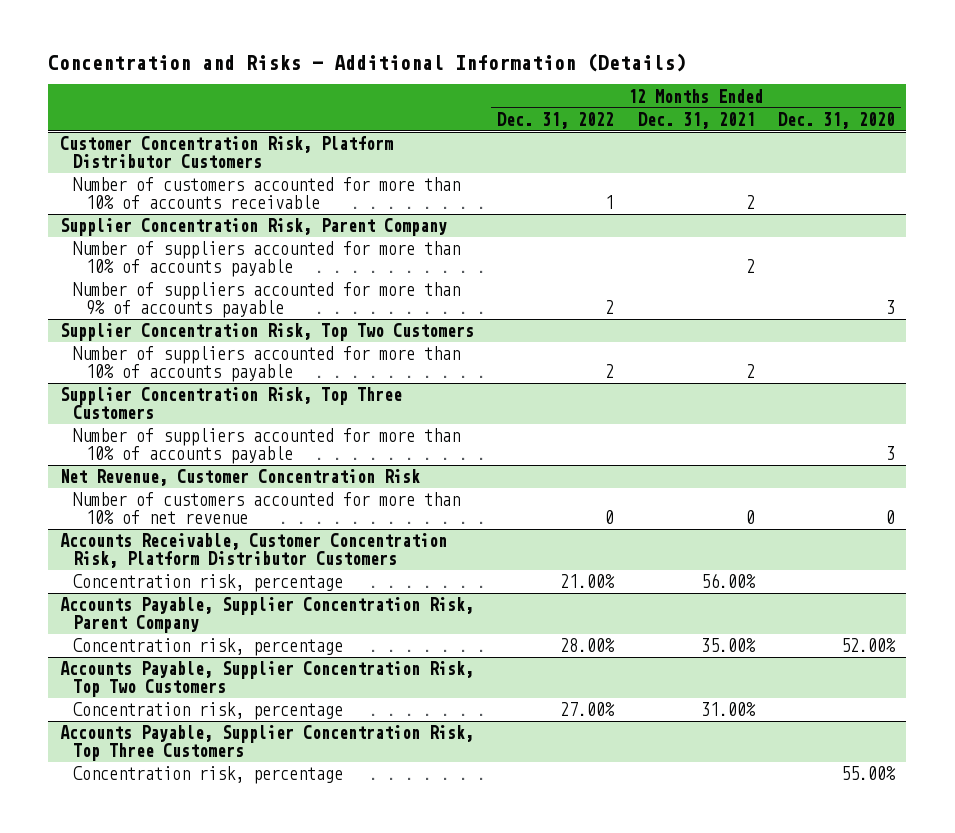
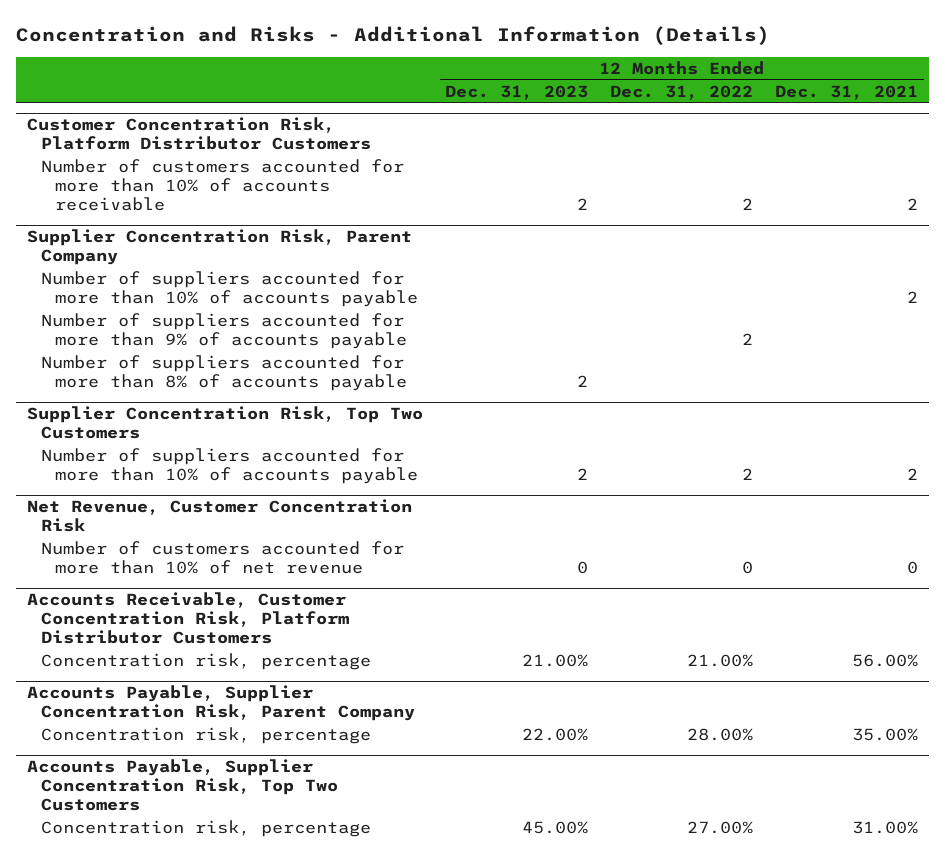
- | 12 Months Ended Dec. 31, 2022 | 12 Months Ended Dec. 31, 2021 | 12 Months Ended Dec. 31, 2020
+ | 12 Months Ended Dec. 31, 2023 | 12 Months Ended Dec. 31, 2022 | 12 Months Ended Dec. 31, 2021
@ Customer Concentration Risk, Platform Distributor Customers
- Number of customers accounted for more than 10% of accounts receivable | 1 | 2 |
+ Number of customers accounted for more than 10% of accounts receivable | 2 | 2 | 2
@ Supplier Concentration Risk, Parent Company
+ Number of suppliers accounted for more than 8% of accounts payable | 2 | |
- Supplier Concentration Risk, Top Three Customers
- Number of suppliers accounted for more than 10% of accounts payable | | | 3
- Accounts Payable, Supplier Concentration Risk, Top Three Customers
- Concentration risk, percentage | | | 55.00%

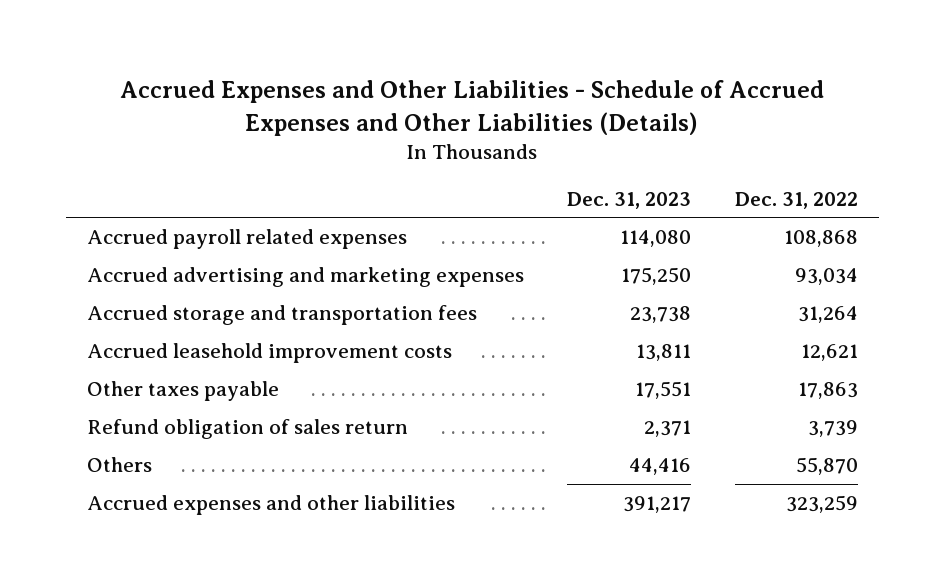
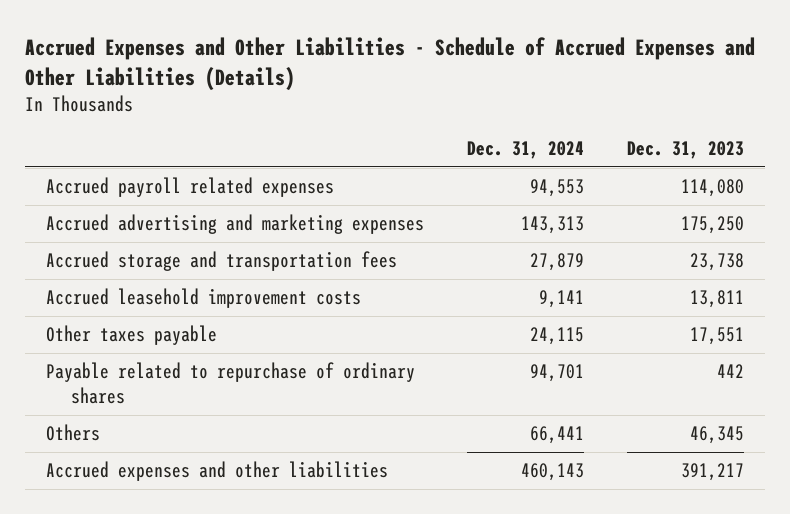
- | Dec. 31, 2023 | Dec. 31, 2022
+ | Dec. 31, 2024 | Dec. 31, 2023
- Refund obligation of sales return | 2,371 | 3,739
- Others | 44,416 | 55,870
+ Payable related to repurchase of ordinary shares | 94,701 | 442
+ Others | 66,441 | 46,345

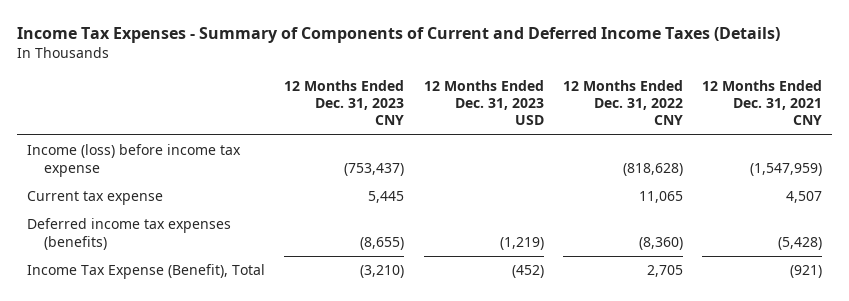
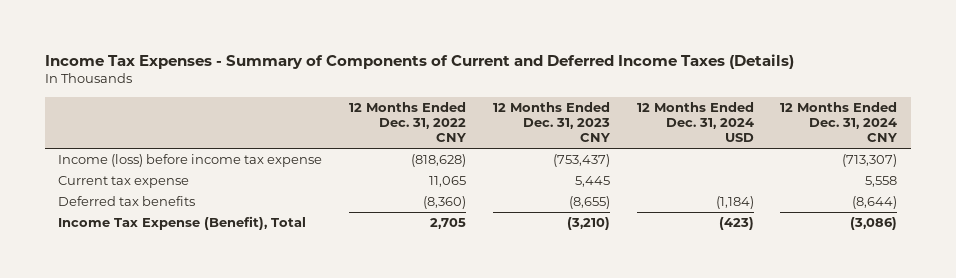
- | 12 Months Ended Dec. 31, 2023 CNY | 12 Months Ended Dec. 31, 2023 USD | 12 Months Ended Dec. 31, 2022 CNY | 12 Months Ended Dec. 31, 2021 CNY
+ | 12 Months Ended Dec. 31, 2022 CNY | 12 Months Ended Dec. 31, 2023 CNY | 12 Months Ended Dec. 31, 2024 USD | 12 Months Ended Dec. 31, 2024 CNY
- Deferred income tax expenses (benefits) | (8,655) | (1,219) | (8,360) | (5,428)
+ Deferred tax benefits | (8,360) | (8,655) | (1,184) | (8,644)

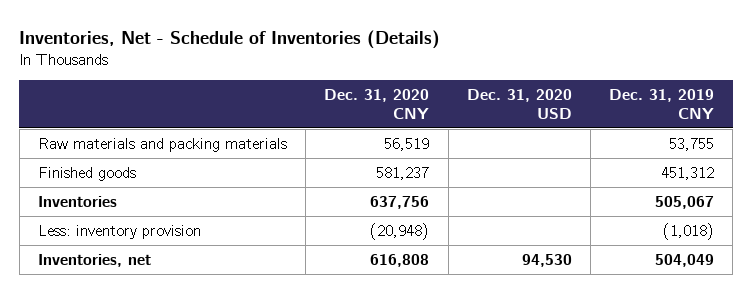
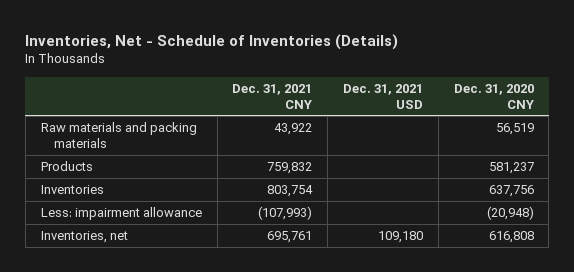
- | Dec. 31, 2020 CNY | Dec. 31, 2020 USD | Dec. 31, 2019 CNY
+ | Dec. 31, 2021 CNY | Dec. 31, 2021 USD | Dec. 31, 2020 CNY
- Finished goods | 581,237 | | 451,312
+ Products | 759,832 | | 581,237
- Less: inventory provision | (20,948) | | (1,018)
+ Less: impairment allowance | (107,993) | | (20,948)

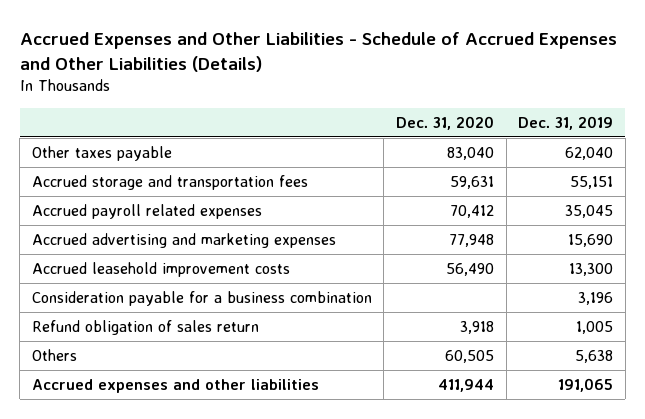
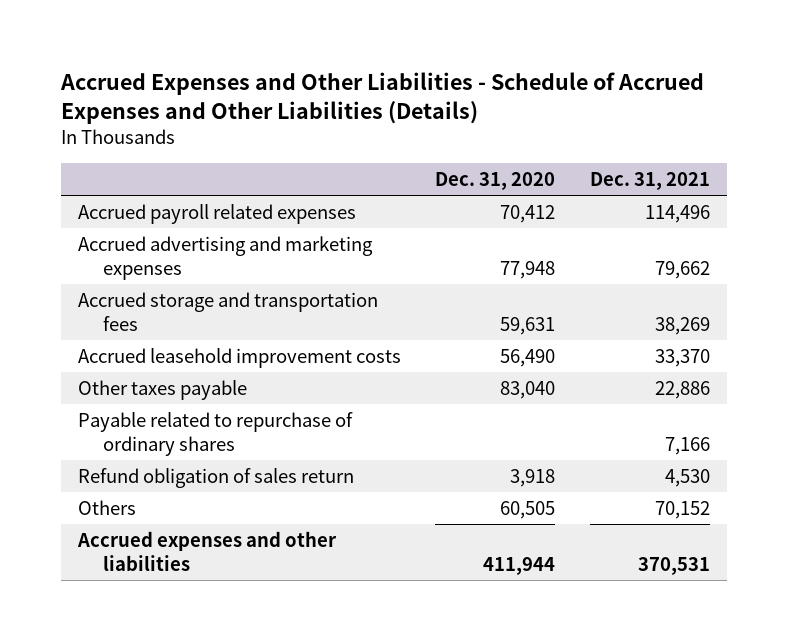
- | Dec. 31, 2020 | Dec. 31, 2019
+ | Dec. 31, 2020 | Dec. 31, 2021
moved down: Accrued storage and transportation fees | 59,631 | 38,269
- Consideration payable for a business combination | | 3,196
moved down: Other taxes payable | 83,040 | 22,886
+ Payable related to repurchase of ordinary shares | | 7,166

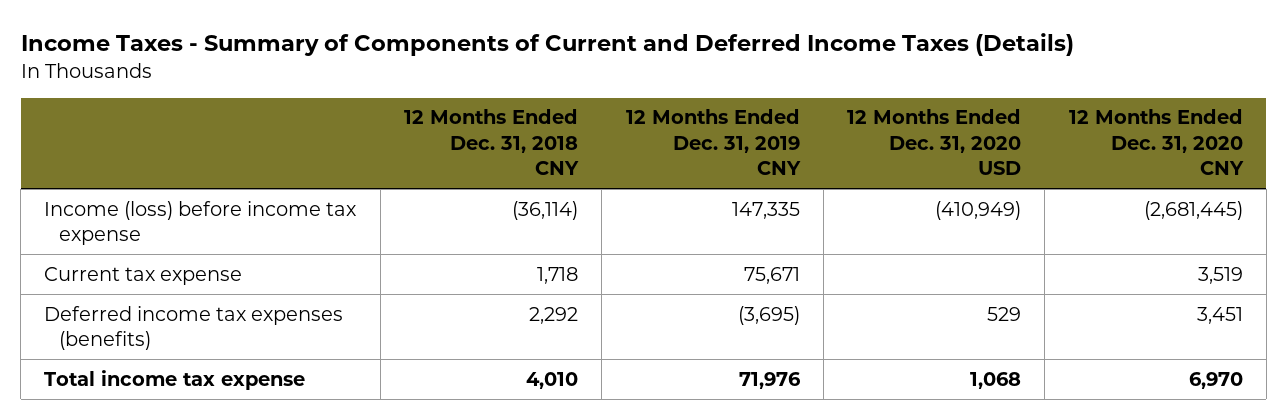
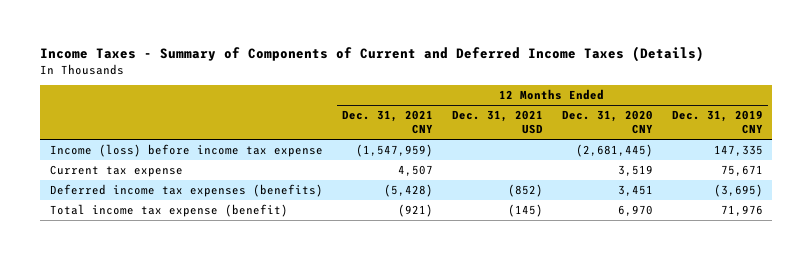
- | 12 Months Ended Dec. 31, 2018 CNY | 12 Months Ended Dec. 31, 2019 CNY | 12 Months Ended Dec. 31, 2020 USD | 12 Months Ended Dec. 31, 2020 CNY
+ | 12 Months Ended Dec. 31, 2021 CNY | 12 Months Ended Dec. 31, 2021 USD | 12 Months Ended Dec. 31, 2020 CNY | 12 Months Ended Dec. 31, 2019 CNY
- Total income tax expense | 4,010 | 71,976 | 1,068 | 6,970
+ Total income tax expense (benefit) | (921) | (145) | 6,970 | 71,976

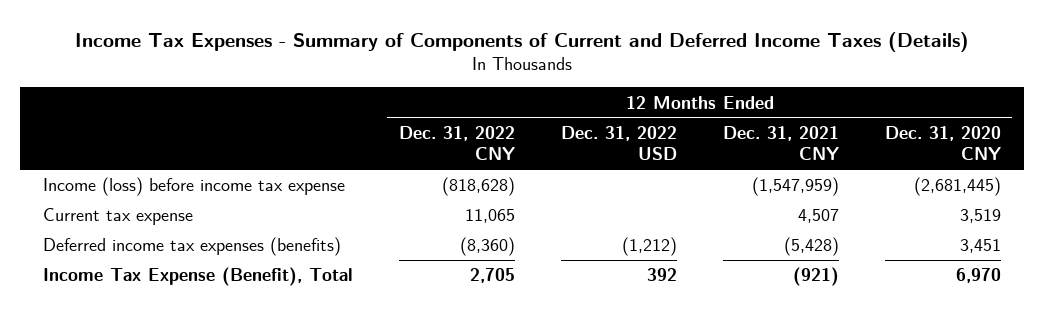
- Income Taxes - Summary of Components of Current and Deferred Income Taxes (Details)
+ Income Tax Expenses - Summary of Components of Current and Deferred Income Taxes (Details)
- | 12 Months Ended Dec. 31, 2021 CNY | 12 Months Ended Dec. 31, 2021 USD | 12 Months Ended Dec. 31, 2020 CNY | 12 Months Ended Dec. 31, 2019 CNY
+ | 12 Months Ended Dec. 31, 2022 CNY | 12 Months Ended Dec. 31, 2022 USD | 12 Months Ended Dec. 31, 2021 CNY | 12 Months Ended Dec. 31, 2020 CNY
- Total income tax expense (benefit) | (921) | (145) | 6,970 | 71,976
+ Income Tax Expense (Benefit), Total | 2,705 | 392 | (921) | 6,970

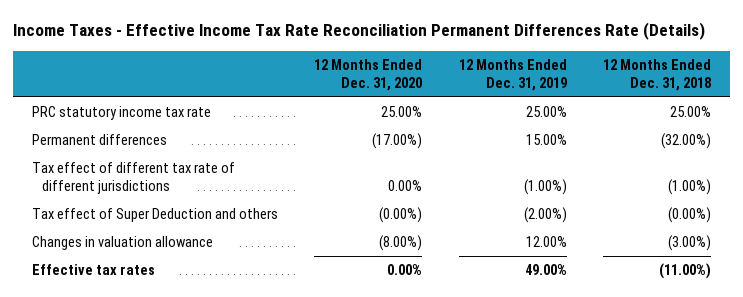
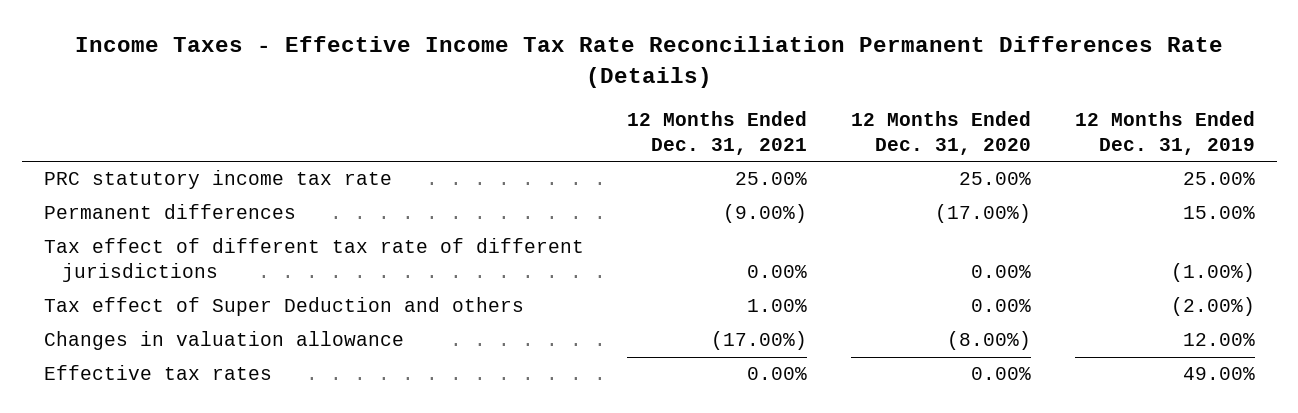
- | 12 Months Ended Dec. 31, 2020 | 12 Months Ended Dec. 31, 2019 | 12 Months Ended Dec. 31, 2018
+ | 12 Months Ended Dec. 31, 2021 | 12 Months Ended Dec. 31, 2020 | 12 Months Ended Dec. 31, 2019
- Tax effect of Super Deduction and others | (0.00%) | (2.00%) | (0.00%)
+ Tax effect of Super Deduction and others | 1.00% | 0.00% | (2.00%)

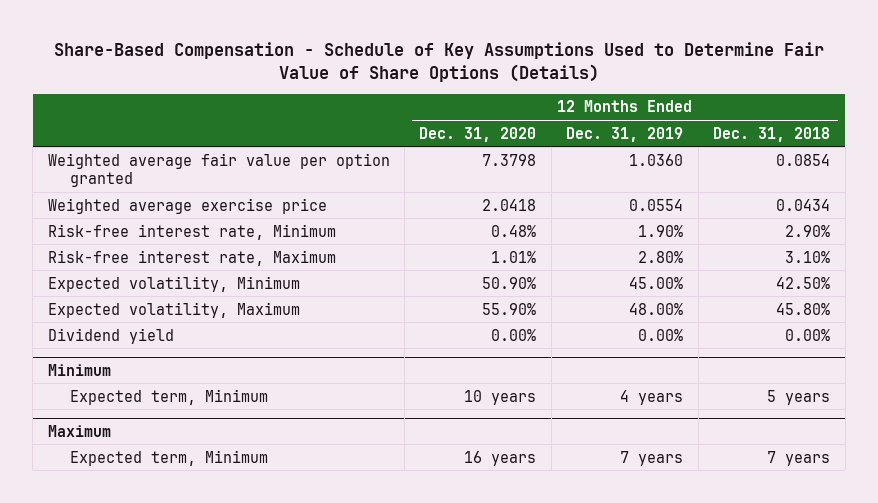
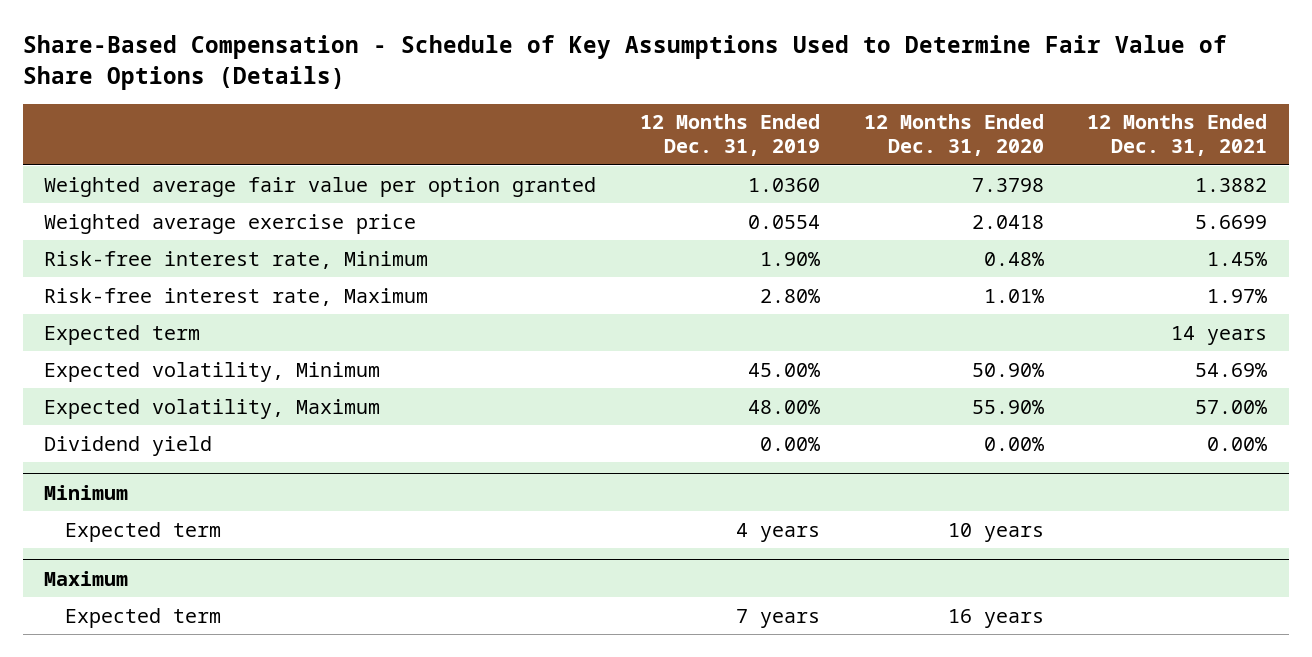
- | 12 Months Ended Dec. 31, 2020 | 12 Months Ended Dec. 31, 2019 | 12 Months Ended Dec. 31, 2018
+ | 12 Months Ended Dec. 31, 2019 | 12 Months Ended Dec. 31, 2020 | 12 Months Ended Dec. 31, 2021
+ Expected term | | | 14 years
@ Minimum
- Expected term, Minimum | 10 years | 4 years | 5 years
+ Expected term | 4 years | 10 years |
@ Maximum
- Expected term, Minimum | 16 years | 7 years | 7 years
+ Expected term | 7 years | 16 years |

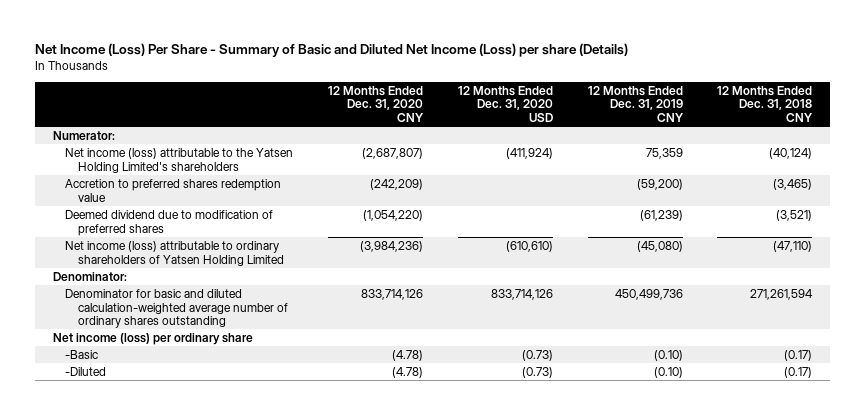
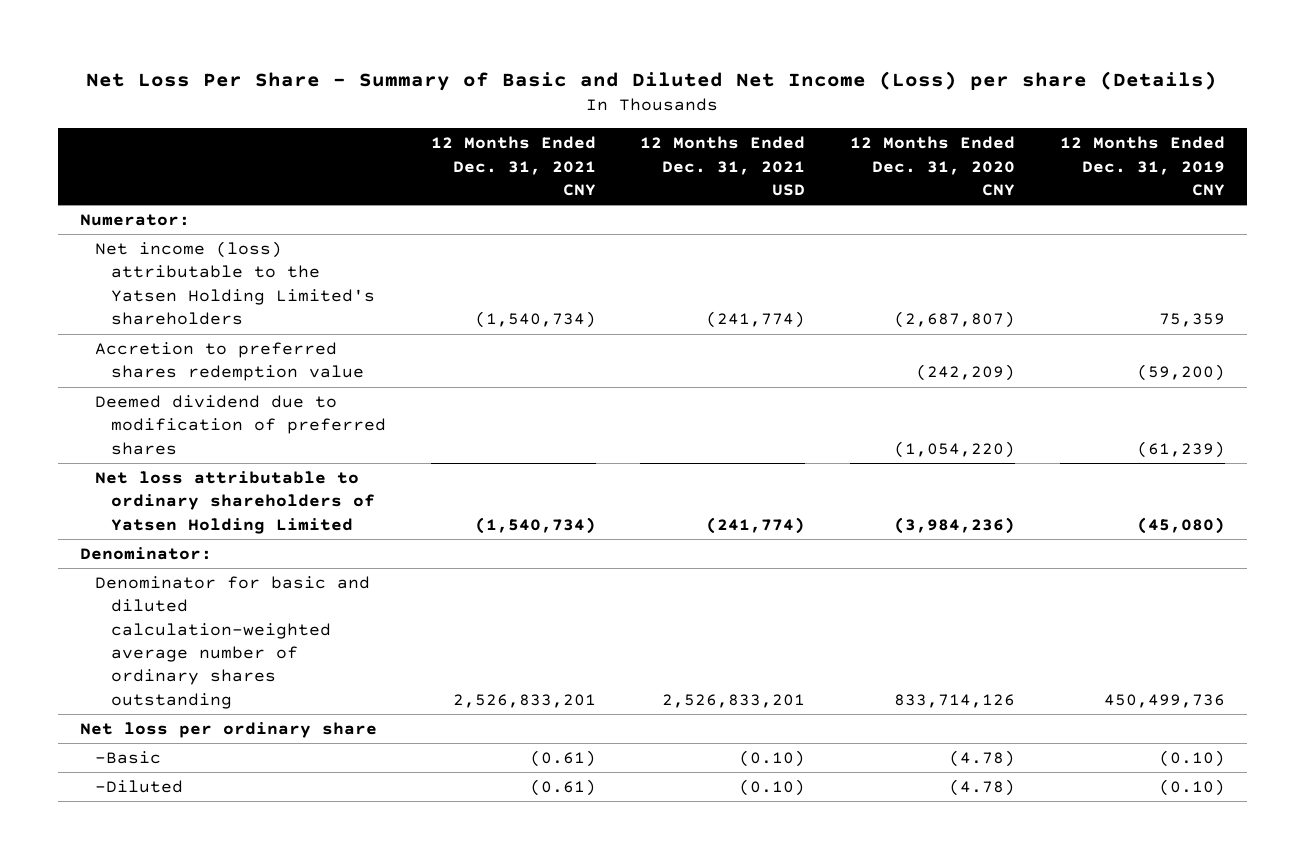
- Net Income (Loss) Per Share - Summary of Basic and Diluted Net Income (Loss) per share (Details)
+ Net Loss Per Share - Summary of Basic and Diluted Net Income (Loss) per share (Details)
- | 12 Months Ended Dec. 31, 2020 CNY | 12 Months Ended Dec. 31, 2020 USD | 12 Months Ended Dec. 31, 2019 CNY | 12 Months Ended Dec. 31, 2018 CNY
+ | 12 Months Ended Dec. 31, 2021 CNY | 12 Months Ended Dec. 31, 2021 USD | 12 Months Ended Dec. 31, 2020 CNY | 12 Months Ended Dec. 31, 2019 CNY
- Net income (loss) attributable to ordinary shareholders of Yatsen Holding Limited | (3,984,236) | (610,610) | (45,080) | (47,110)
+ Net loss attributable to ordinary shareholders of Yatsen Holding Limited | (1,540,734) | (241,774) | (3,984,236) | (45,080)
- Net income (loss) per ordinary share
+ Net loss per ordinary share

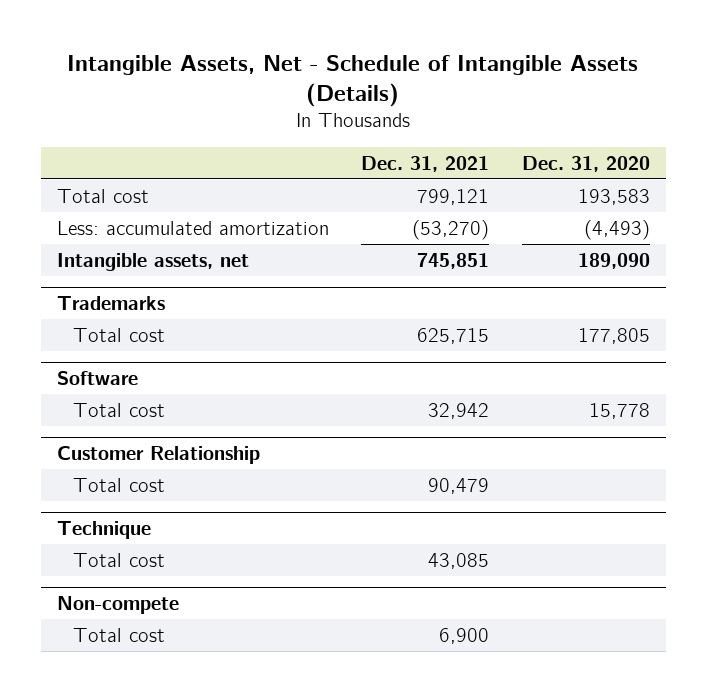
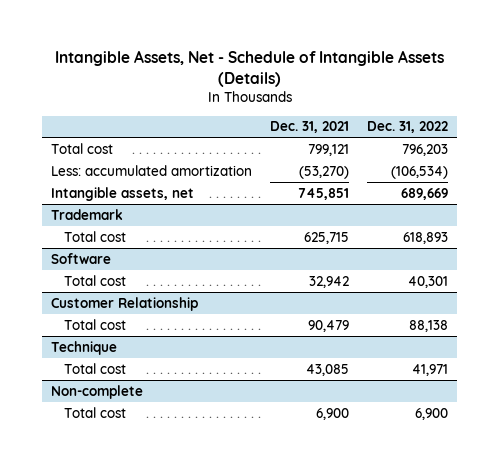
- | Dec. 31, 2021 | Dec. 31, 2020
+ | Dec. 31, 2021 | Dec. 31, 2022
- Trademarks
+ Trademark
- Non-compete
+ Non-complete

